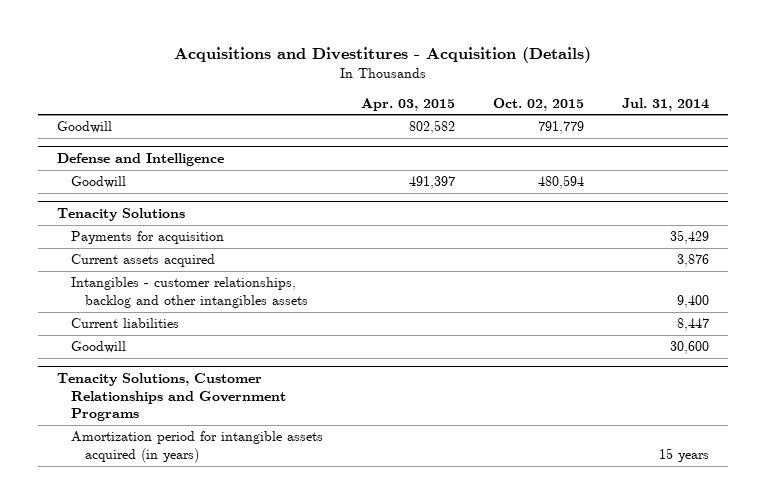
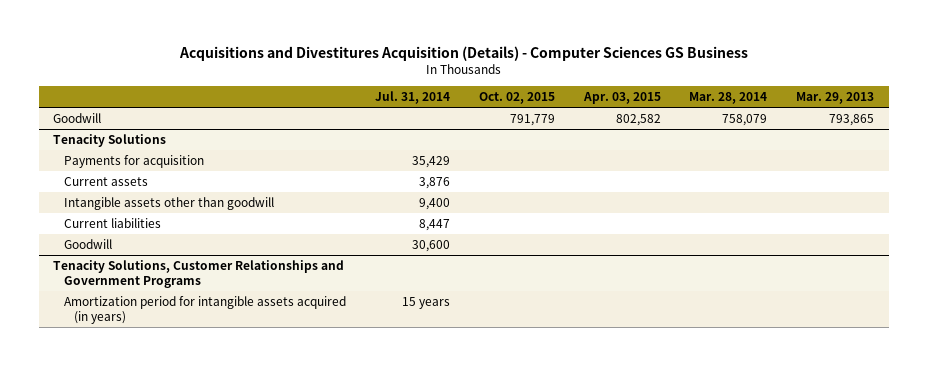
- Acquisitions and Divestitures - Acquisition (Details)
+ Acquisitions and Divestitures Acquisition (Details) - Computer Sciences GS Business
- | Apr. 03, 2015 | Oct. 02, 2015 | Jul. 31, 2014
+ | Jul. 31, 2014 | Oct. 02, 2015 | Apr. 03, 2015 | Mar. 28, 2014 | Mar. 29, 2013
- Defense and Intelligence
- Goodwill | 491,397 | 480,594 |
@ Tenacity Solutions
- Current assets acquired | | | 3,876
- Intangibles - customer relationships, backlog and other intangibles assets | | | 9,400
+ Current assets | 3,876 | | | |
+ Intangible assets other than goodwill | 9,400 | | | |

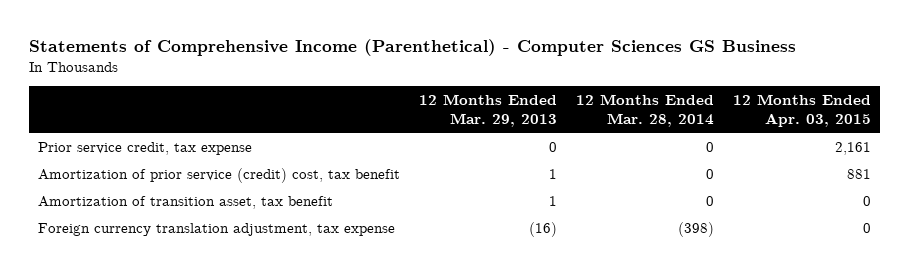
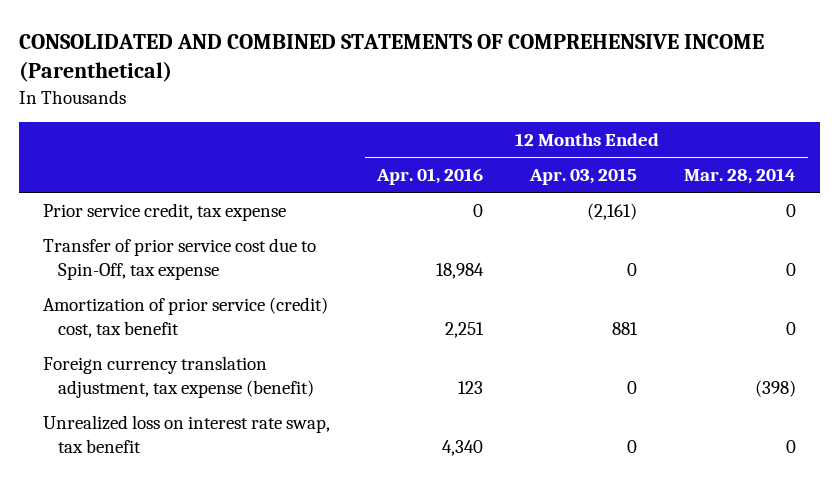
- Statements of Comprehensive Income (Parenthetical) - Computer Sciences GS Business
+ CONSOLIDATED AND COMBINED STATEMENTS OF COMPREHENSIVE INCOME (Parenthetical)
- | 12 Months Ended Mar. 29, 2013 | 12 Months Ended Mar. 28, 2014 | 12 Months Ended Apr. 03, 2015
+ | 12 Months Ended Apr. 01, 2016 | 12 Months Ended Apr. 03, 2015 | 12 Months Ended Mar. 28, 2014
- Prior service credit, tax expense | 0 | 0 | 2,161
+ Prior service credit, tax expense | 0 | (2,161) | 0
+ Transfer of prior service cost due to Spin-Off, tax expense | 18,984 | 0 | 0
- Amortization of transition asset, tax benefit | 1 | 0 | 0
- Foreign currency translation adjustment, tax expense | (16) | (398) | 0
+ Foreign currency translation adjustment, tax expense (benefit) | 123 | 0 | (398)
+ Unrealized loss on interest rate swap, tax benefit | 4,340 | 0 | 0

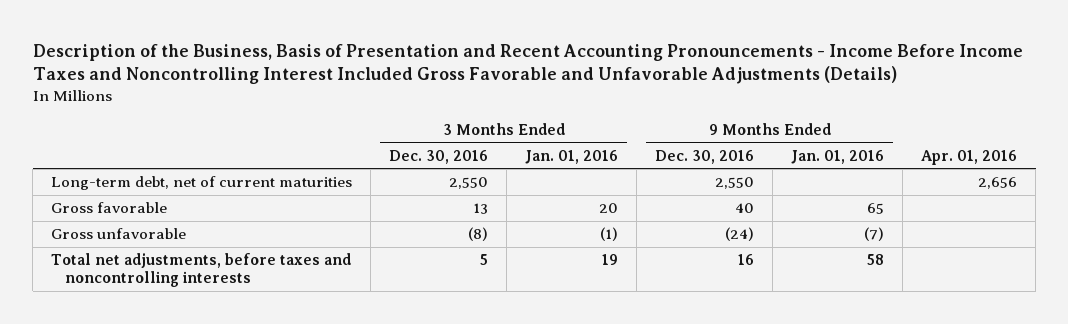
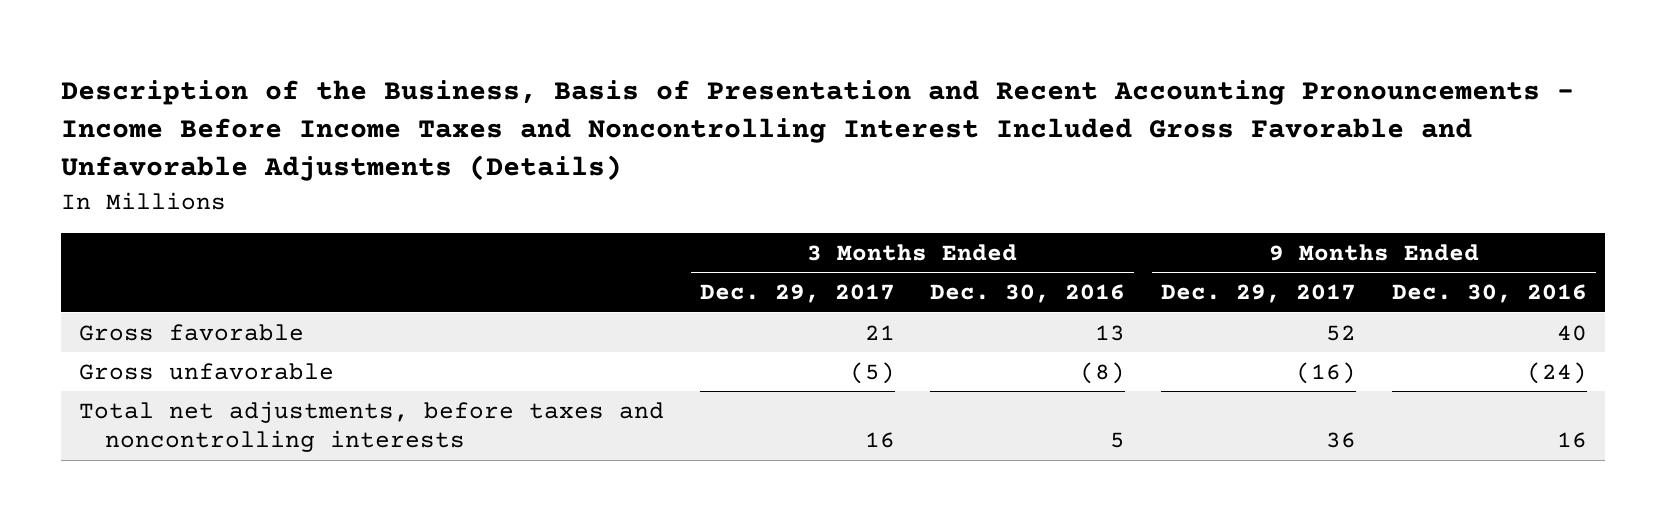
- | 3 Months Ended Dec. 30, 2016 | 3 Months Ended Jan. 01, 2016 | 9 Months Ended Dec. 30, 2016 | 9 Months Ended Jan. 01, 2016 | Apr. 01, 2016
+ | 3 Months Ended Dec. 29, 2017 | 3 Months Ended Dec. 30, 2016 | 9 Months Ended Dec. 29, 2017 | 9 Months Ended Dec. 30, 2016
- Long-term debt, net of current maturities | 2,550 | | 2,550 | | 2,656

